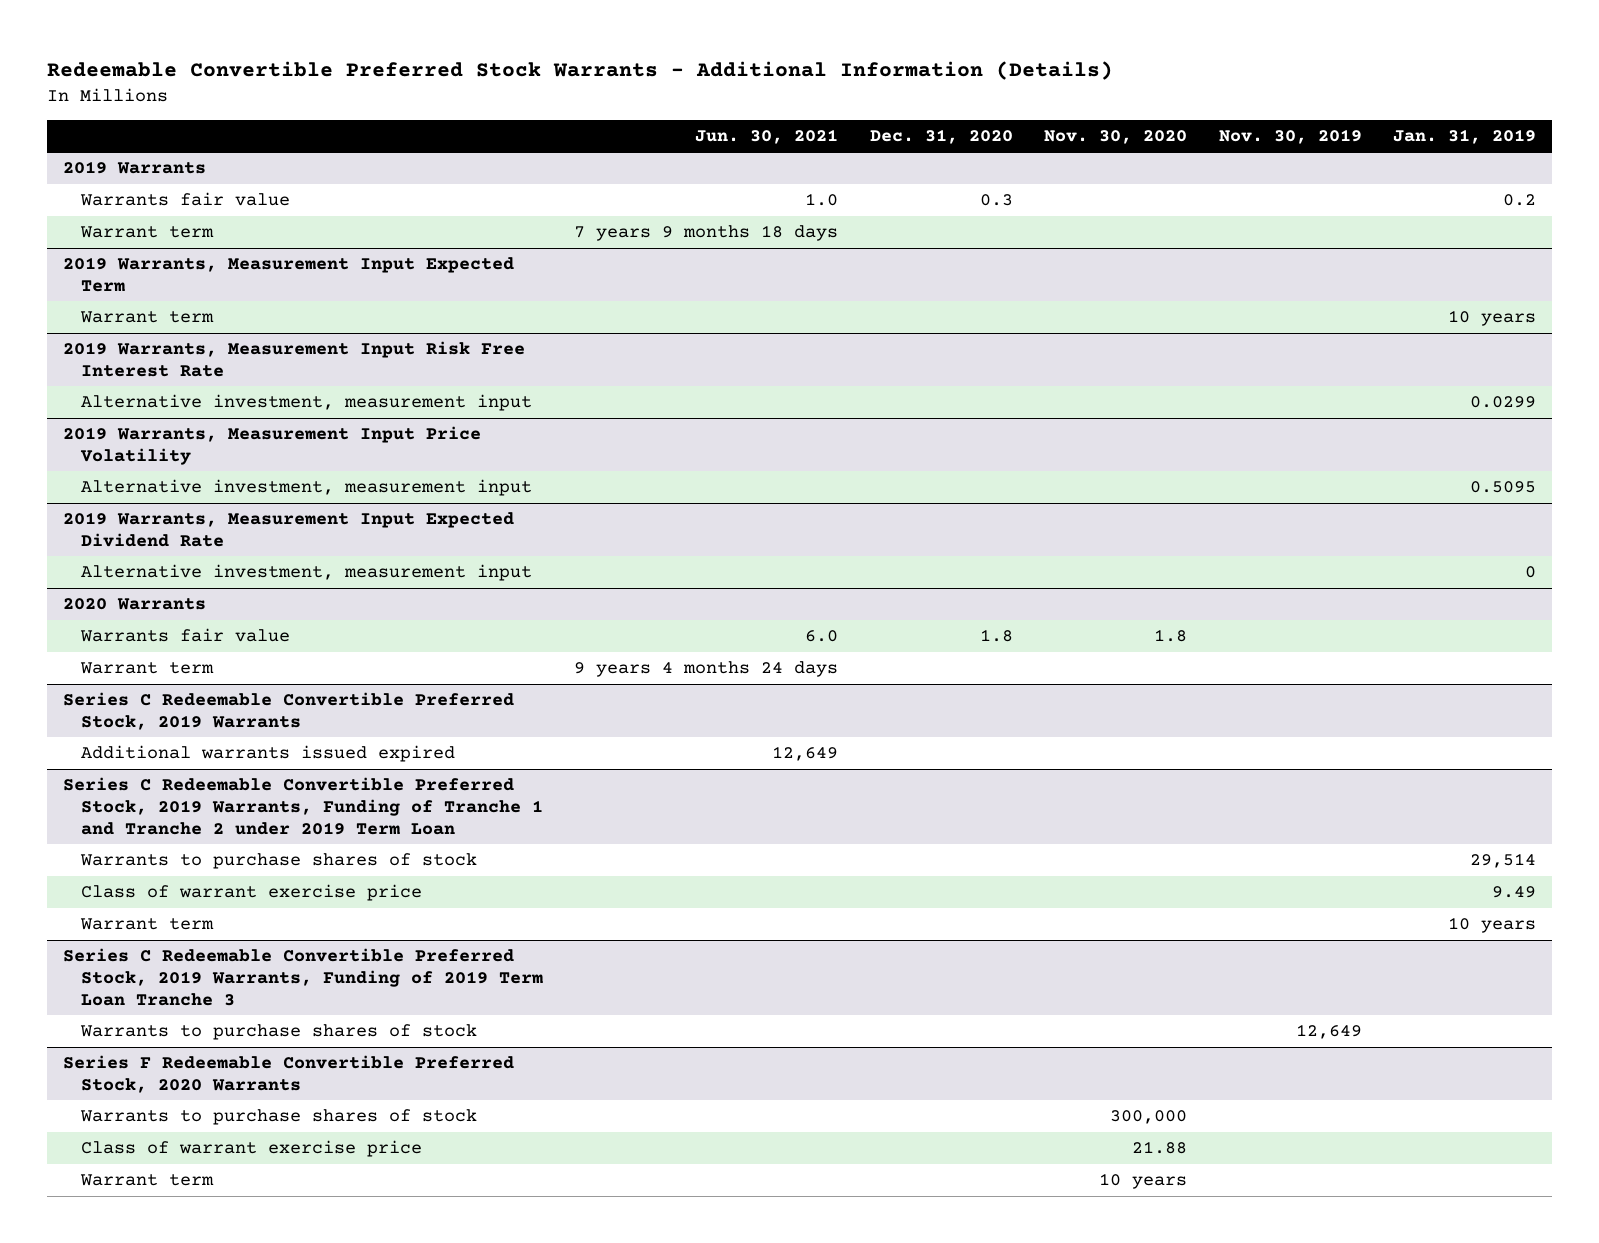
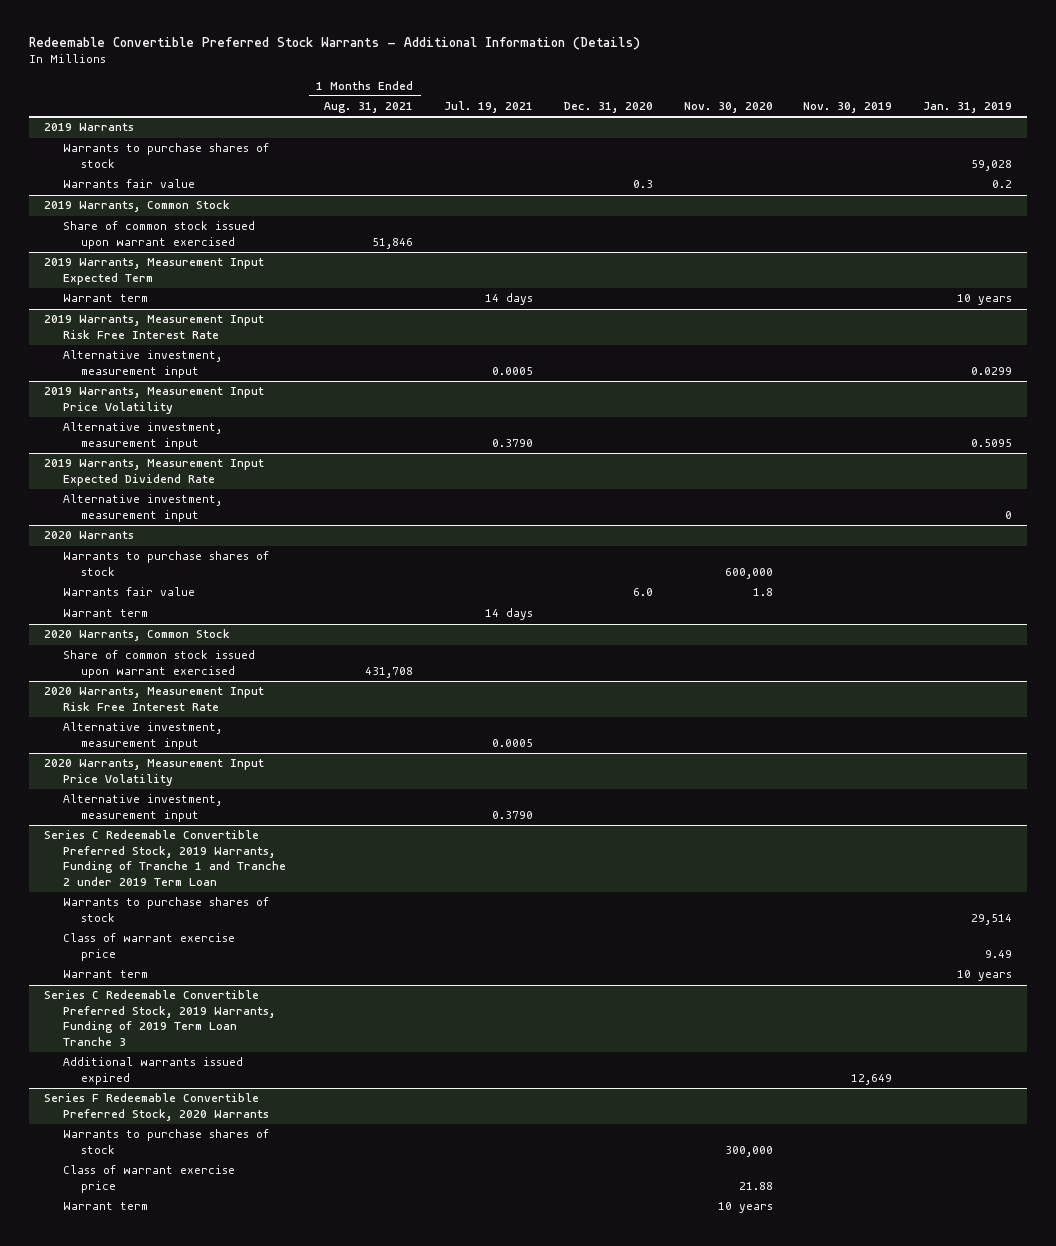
- | Jun. 30, 2021 | Dec. 31, 2020 | Nov. 30, 2020 | Nov. 30, 2019 | Jan. 31, 2019
+ | 1 Months Ended Aug. 31, 2021 | Jul. 19, 2021 | Dec. 31, 2020 | Nov. 30, 2020 | Nov. 30, 2019 | Jan. 31, 2019
@ 2019 Warrants
+ Warrants to purchase shares of stock | | | | | | 59,028
- Warrant term | 7 years 9 months 18 days | | | |
+ 2019 Warrants, Common Stock
+ Share of common stock issued upon warrant exercised | 51,846 | | | | |
@ 2020 Warrants
- Warrants fair value | 6.0 | 1.8 | 1.8 | |
+ Warrants to purchase shares of stock | | | | 600,000 | |
+ Warrants fair value | | | 6.0 | 1.8 | |
- Series C Redeemable Convertible Preferred Stock, 2019 Warrants
- Additional warrants issued expired | 12,649 | | | |
+ 2020 Warrants, Common Stock
+ Share of common stock issued upon warrant exercised | 431,708 | | | | |
+ 2020 Warrants, Measurement Input Risk Free Interest Rate
+ Alternative investment, measurement input | | 0.0005 | | | |
+ 2020 Warrants, Measurement Input Price Volatility
+ Alternative investment, measurement input | | 0.3790 | | | |
@ Series C Redeemable Convertible Preferred Stock, 2019 Warrants, Funding of 2019 Term Loan Tranche 3
- Warrants to purchase shares of stock | | | | 12,649 |
+ Additional warrants issued expired | | | | | 12,649 |

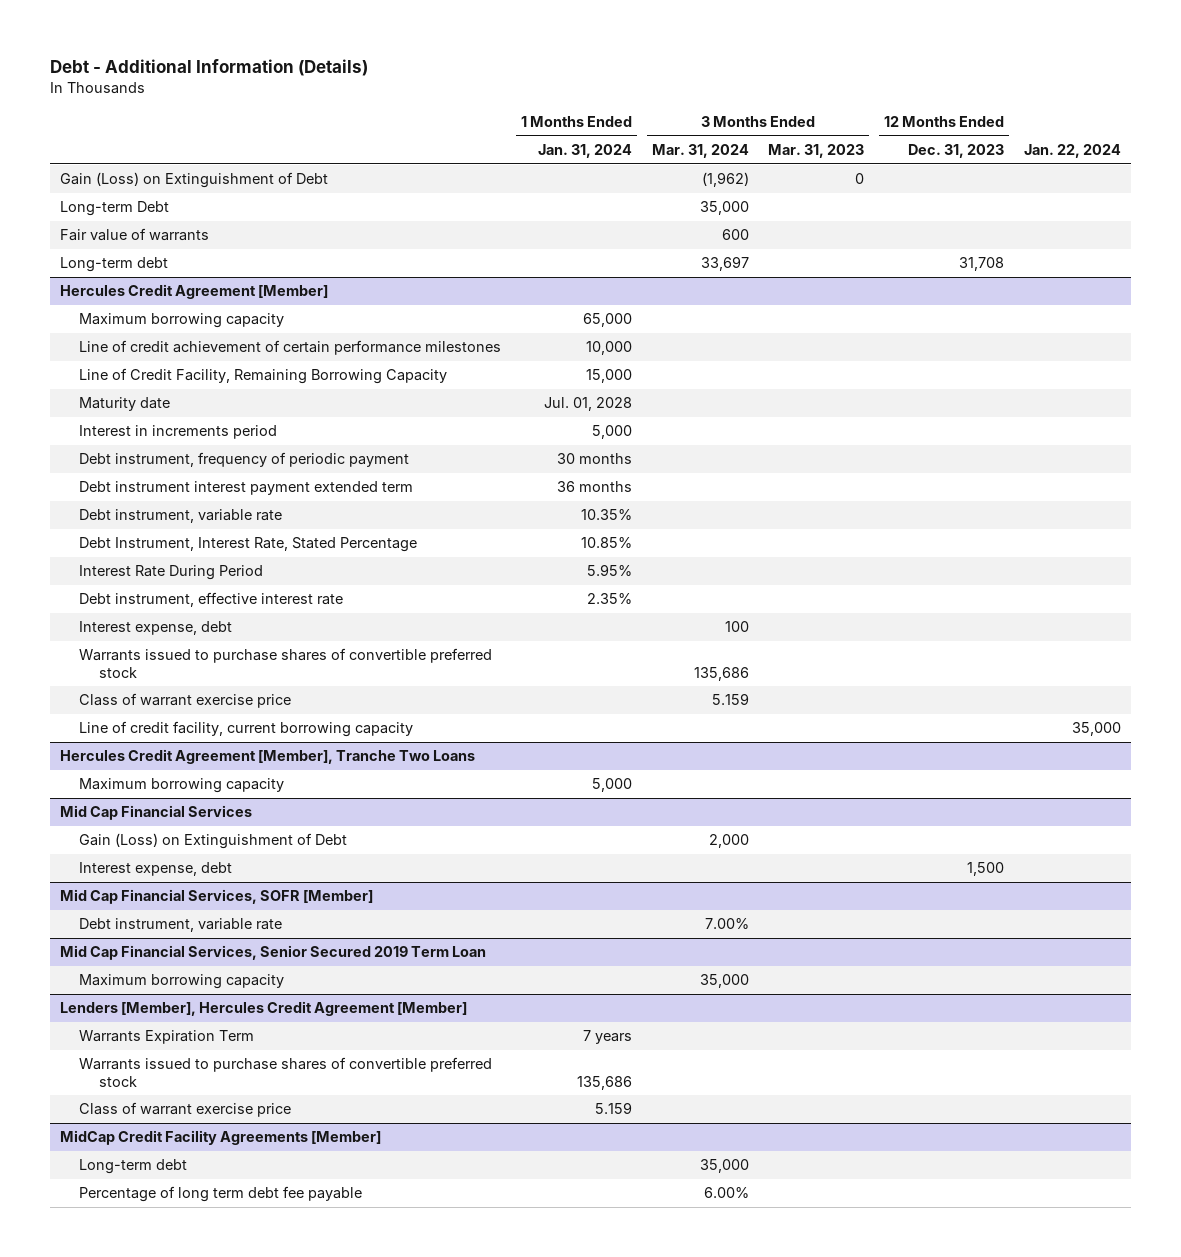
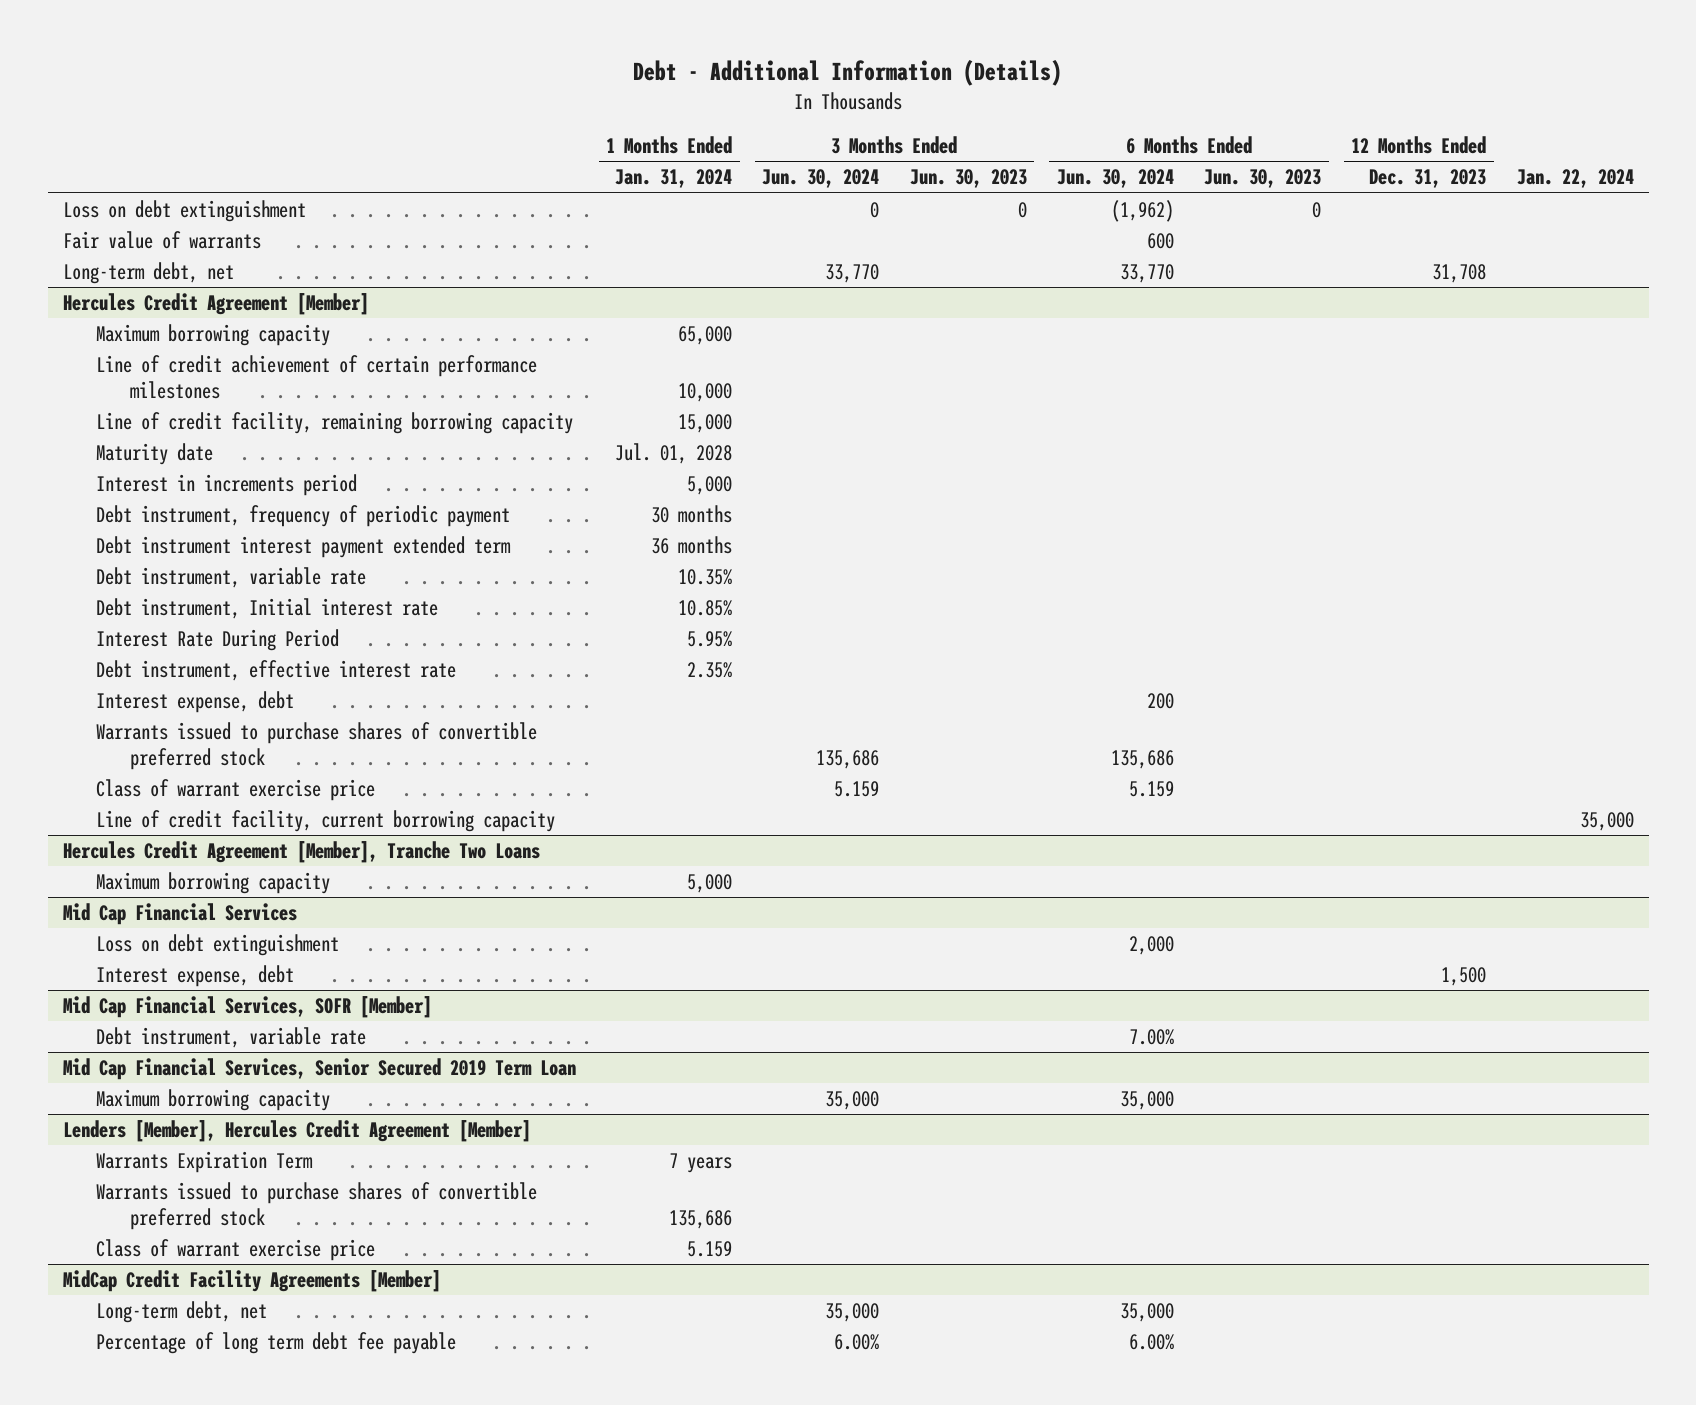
- | 1 Months Ended Jan. 31, 2024 | 3 Months Ended Mar. 31, 2024 | 3 Months Ended Mar. 31, 2023 | 12 Months Ended Dec. 31, 2023 | Jan. 22, 2024
+ | 1 Months Ended Jan. 31, 2024 | 3 Months Ended Jun. 30, 2024 | 3 Months Ended Jun. 30, 2023 | 6 Months Ended Jun. 30, 2024 | 6 Months Ended Jun. 30, 2023 | 12 Months Ended Dec. 31, 2023 | Jan. 22, 2024
- Gain (Loss) on Extinguishment of Debt | | (1,962) | 0 | |
- Long-term Debt | | 35,000 | | |
+ Loss on debt extinguishment | | 0 | 0 | (1,962) | 0 | |
- Long-term debt | | 33,697 | | 31,708 |
+ Long-term debt, net | | 33,770 | | 33,770 | | 31,708 |
@ Hercules Credit Agreement [Member]
- Line of Credit Facility, Remaining Borrowing Capacity | 15,000 | | | |
+ Line of credit facility, remaining borrowing capacity | 15,000 | | | | | |
- Debt Instrument, Interest Rate, Stated Percentage | 10.85% | | | |
+ Debt instrument, Initial interest rate | 10.85% | | | | | |
@ Mid Cap Financial Services
- Gain (Loss) on Extinguishment of Debt | | 2,000 | | |
+ Loss on debt extinguishment | | | | 2,000 | | |
@ MidCap Credit Facility Agreements [Member]
- Long-term debt | | 35,000 | | |
+ Long-term debt, net | | 35,000 | | 35,000 | | |

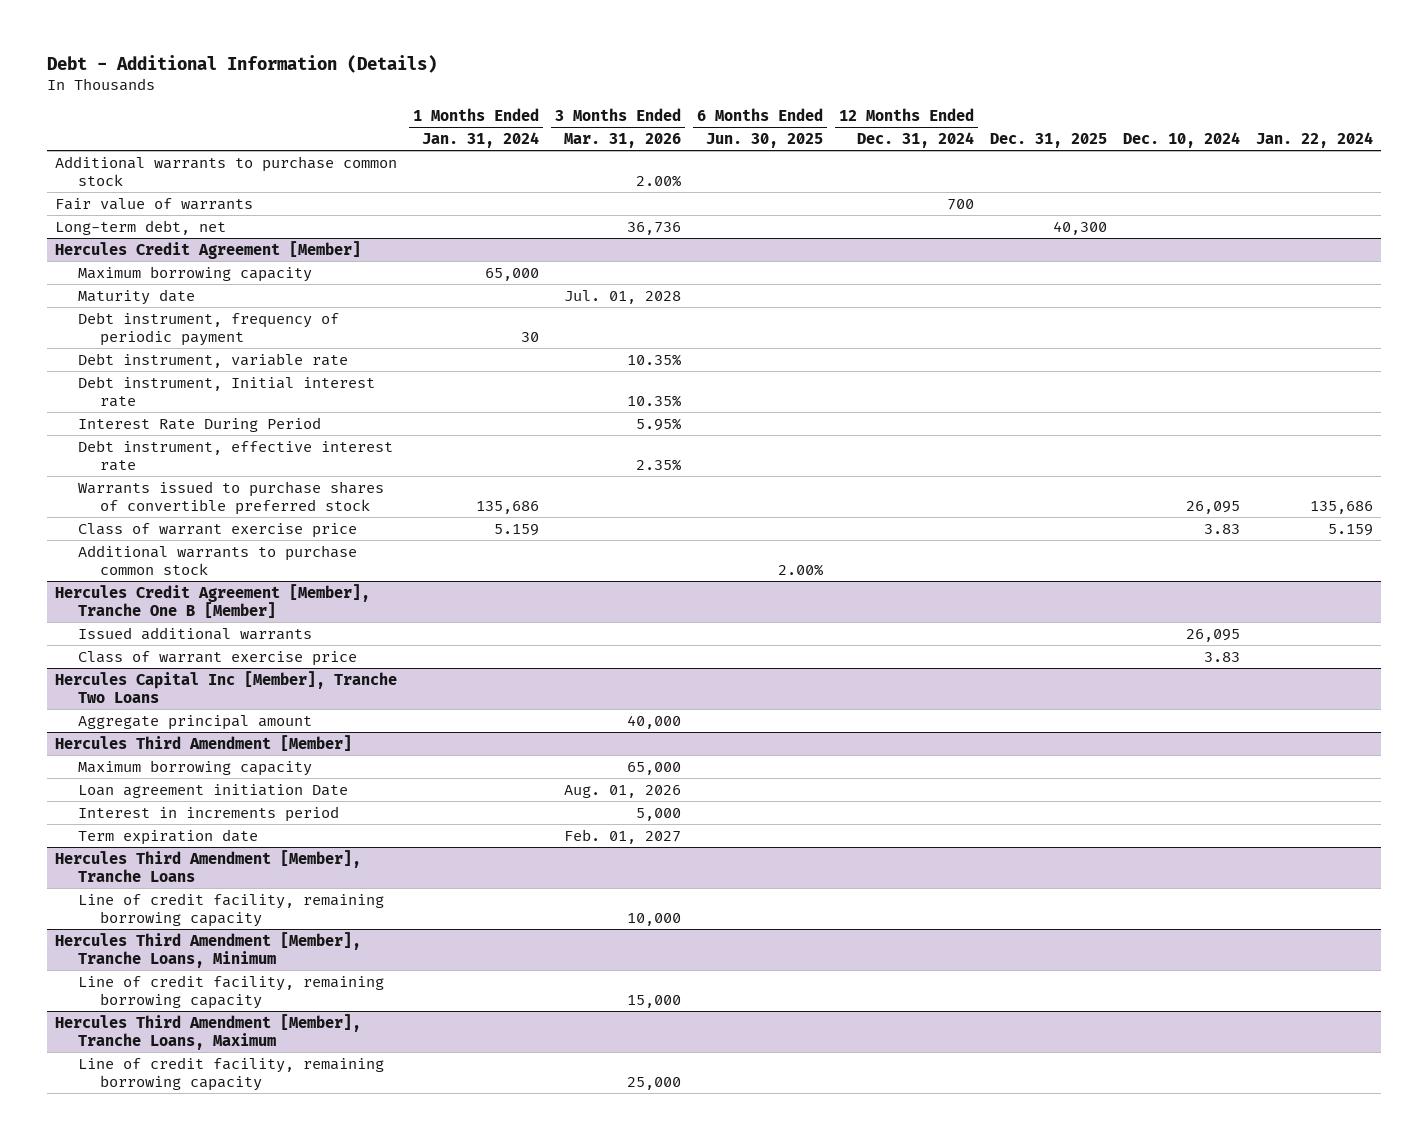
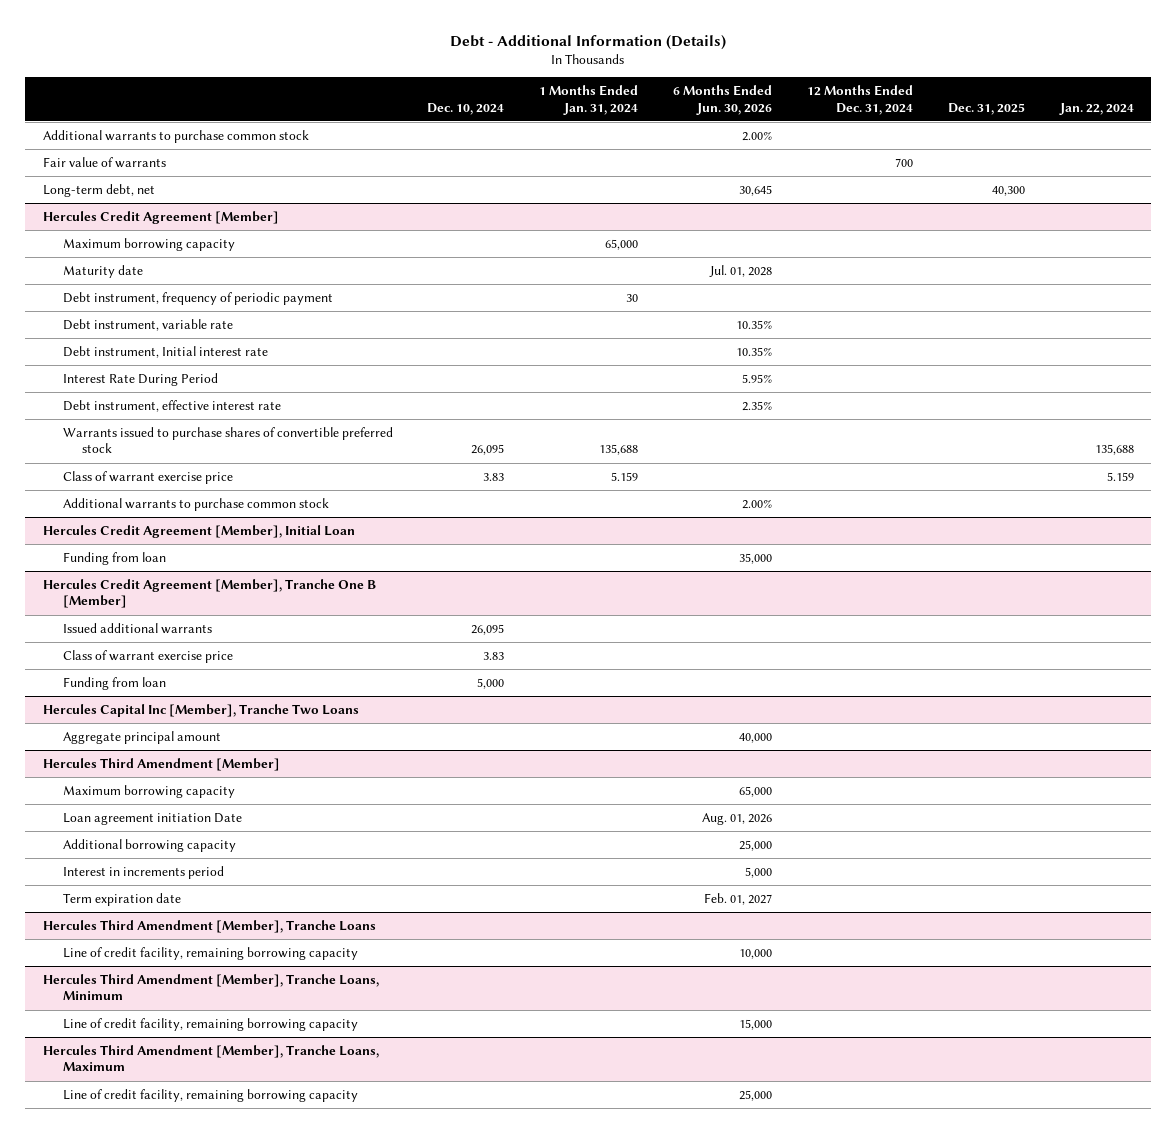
- | 1 Months Ended Jan. 31, 2024 | 3 Months Ended Mar. 31, 2026 | 6 Months Ended Jun. 30, 2025 | 12 Months Ended Dec. 31, 2024 | Dec. 31, 2025 | Dec. 10, 2024 | Jan. 22, 2024
+ | Dec. 10, 2024 | 1 Months Ended Jan. 31, 2024 | 6 Months Ended Jun. 30, 2026 | 12 Months Ended Dec. 31, 2024 | Dec. 31, 2025 | Jan. 22, 2024
@ Hercules Credit Agreement [Member]
- Warrants issued to purchase shares of convertible preferred stock | 135,686 | | | | | 26,095 | 135,686
+ Warrants issued to purchase shares of convertible preferred stock | 26,095 | 135,688 | | | | 135,688
+ Hercules Credit Agreement [Member], Initial Loan
+ Funding from loan | | | 35,000 | | |
@ Hercules Credit Agreement [Member], Tranche One B [Member]
+ Funding from loan | 5,000 | | | | |
@ Hercules Third Amendment [Member]
+ Additional borrowing capacity | | | 25,000 | | |

